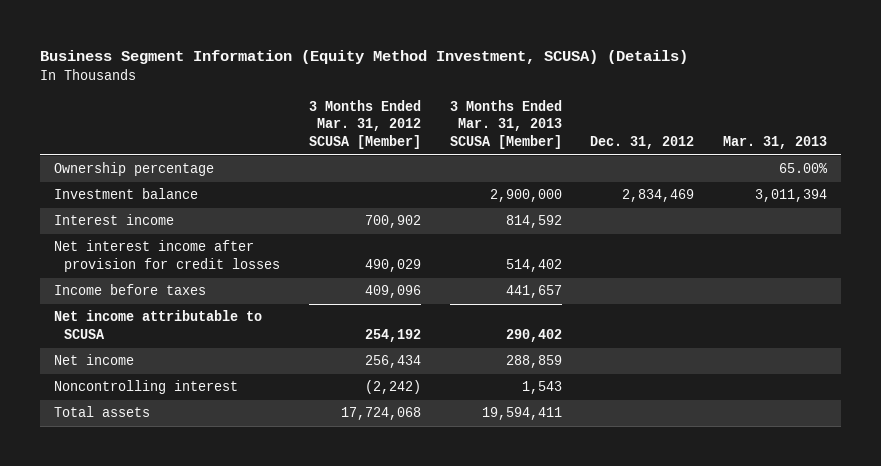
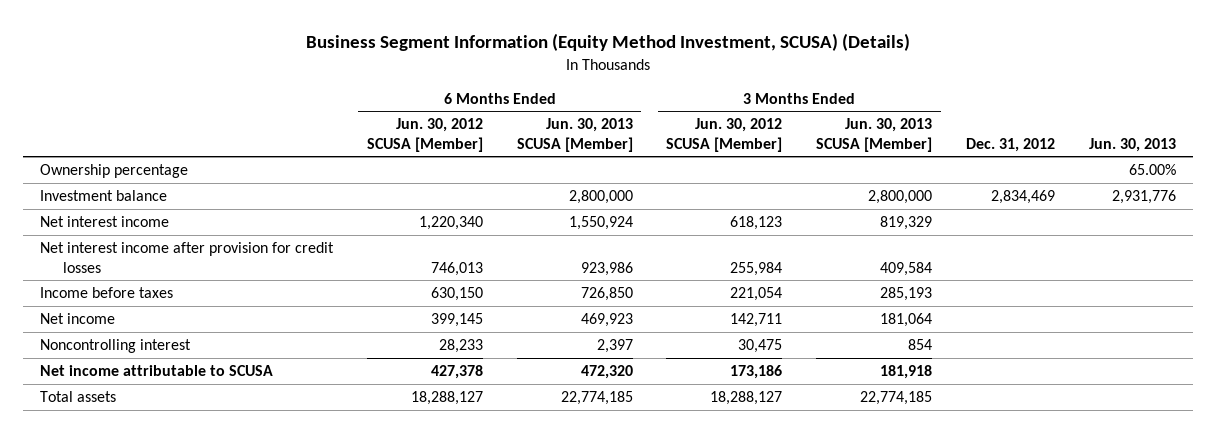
- | 3 Months Ended Mar. 31, 2012 SCUSA [Member] | 3 Months Ended Mar. 31, 2013 SCUSA [Member] | Dec. 31, 2012 | Mar. 31, 2013
+ | 6 Months Ended Jun. 30, 2012 SCUSA [Member] | 6 Months Ended Jun. 30, 2013 SCUSA [Member] | 3 Months Ended Jun. 30, 2012 SCUSA [Member] | 3 Months Ended Jun. 30, 2013 SCUSA [Member] | Dec. 31, 2012 | Jun. 30, 2013
- Interest income | 700,902 | 814,592 | |
+ Net interest income | 1,220,340 | 1,550,924 | 618,123 | 819,329 | |
moved down: Net income attributable to SCUSA | 427,378 | 472,320 | 173,186 | 181,918 | |

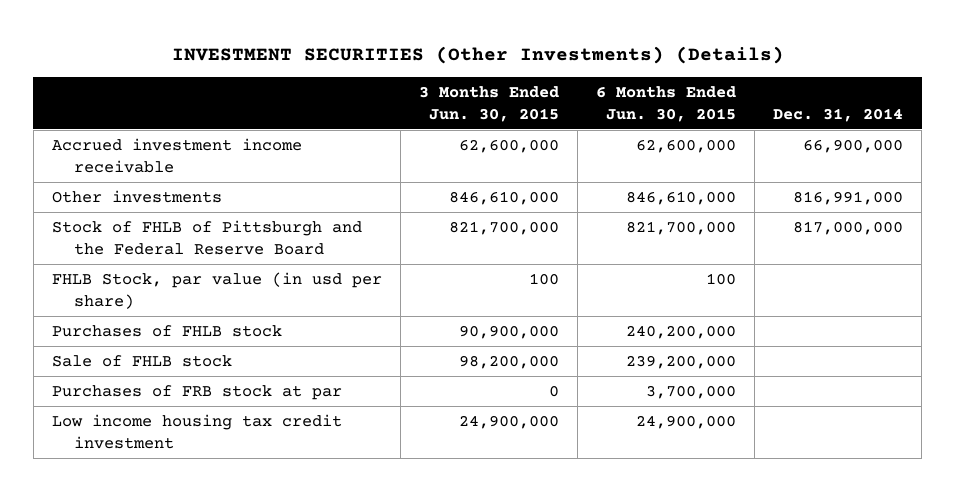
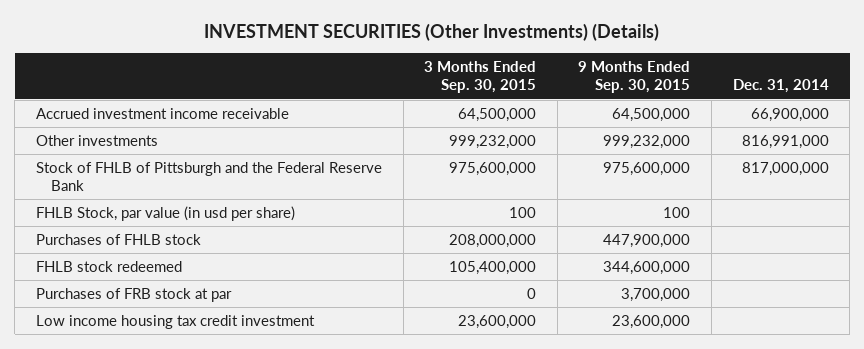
- | 3 Months Ended Jun. 30, 2015 | 6 Months Ended Jun. 30, 2015 | Dec. 31, 2014
+ | 3 Months Ended Sep. 30, 2015 | 9 Months Ended Sep. 30, 2015 | Dec. 31, 2014
- Stock of FHLB of Pittsburgh and the Federal Reserve Board | 821,700,000 | 821,700,000 | 817,000,000
+ Stock of FHLB of Pittsburgh and the Federal Reserve Bank | 975,600,000 | 975,600,000 | 817,000,000
- Sale of FHLB stock | 98,200,000 | 239,200,000 |
+ FHLB stock redeemed | 105,400,000 | 344,600,000 |

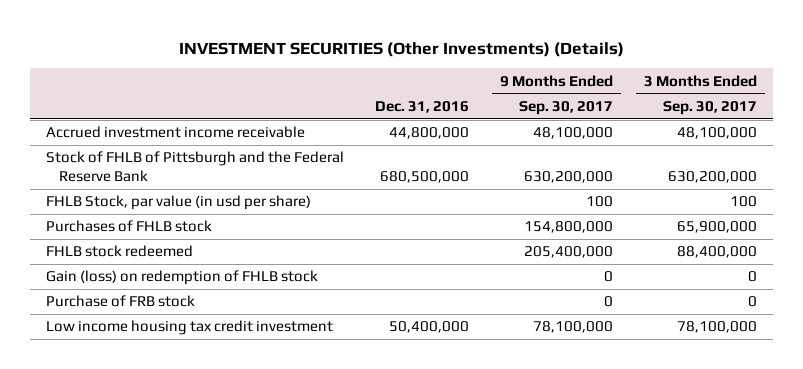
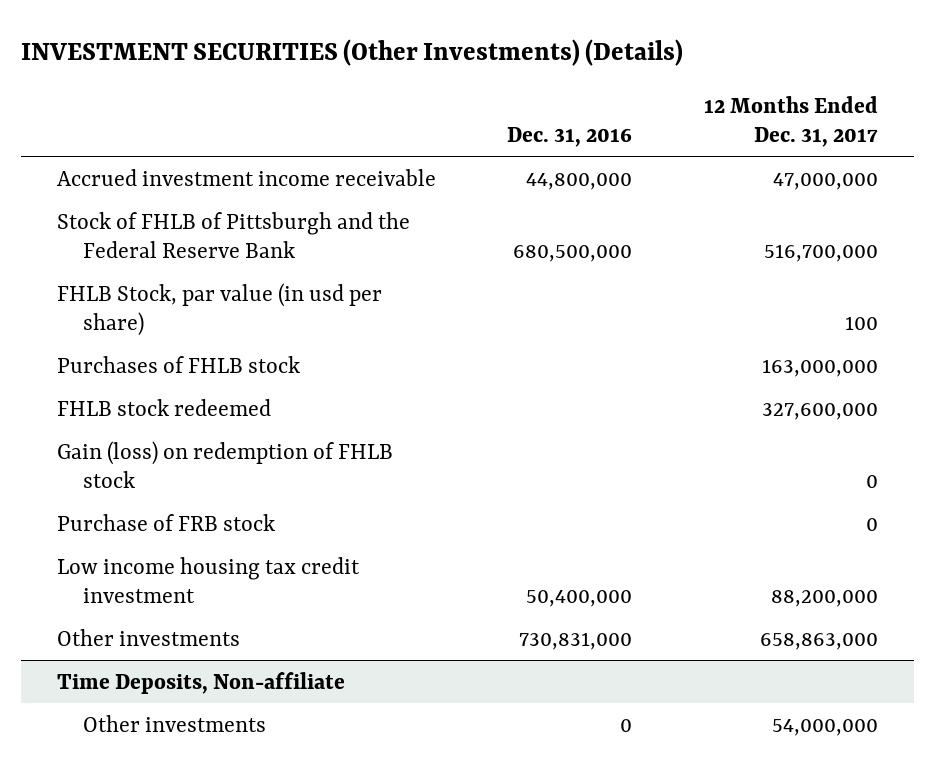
- | Dec. 31, 2016 | 9 Months Ended Sep. 30, 2017 | 3 Months Ended Sep. 30, 2017
+ | Dec. 31, 2016 | 12 Months Ended Dec. 31, 2017
+ Other investments | 730,831,000 | 658,863,000
+ Time Deposits, Non-affiliate
+ Other investments | 0 | 54,000,000

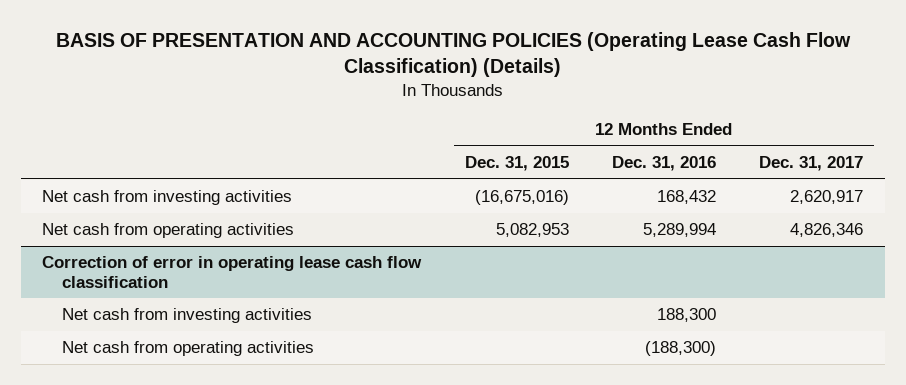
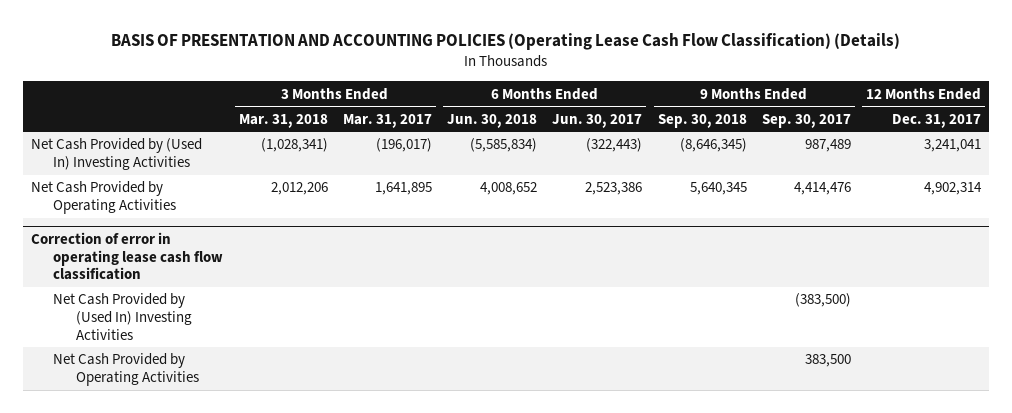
- | 12 Months Ended Dec. 31, 2015 | 12 Months Ended Dec. 31, 2016 | 12 Months Ended Dec. 31, 2017
+ | 3 Months Ended Mar. 31, 2018 | 3 Months Ended Mar. 31, 2017 | 6 Months Ended Jun. 30, 2018 | 6 Months Ended Jun. 30, 2017 | 9 Months Ended Sep. 30, 2018 | 9 Months Ended Sep. 30, 2017 | 12 Months Ended Dec. 31, 2017
- Net cash from investing activities | (16,675,016) | 168,432 | 2,620,917
- Net cash from operating activities | 5,082,953 | 5,289,994 | 4,826,346
+ Net Cash Provided by (Used In) Investing Activities | (1,028,341) | (196,017) | (5,585,834) | (322,443) | (8,646,345) | 987,489 | 3,241,041
+ Net Cash Provided by Operating Activities | 2,012,206 | 1,641,895 | 4,008,652 | 2,523,386 | 5,640,345 | 4,414,476 | 4,902,314
@ Correction of error in operating lease cash flow classification
- Net cash from investing activities | | 188,300 |
- Net cash from operating activities | | (188,300) |
+ Net Cash Provided by (Used In) Investing Activities | | | | | | (383,500) |
+ Net Cash Provided by Operating Activities | | | | | | 383,500 |

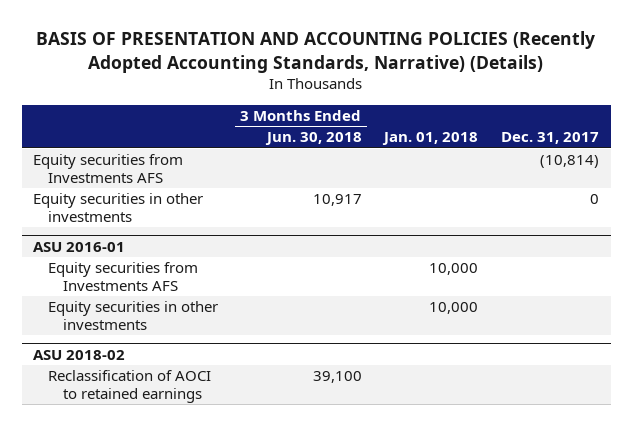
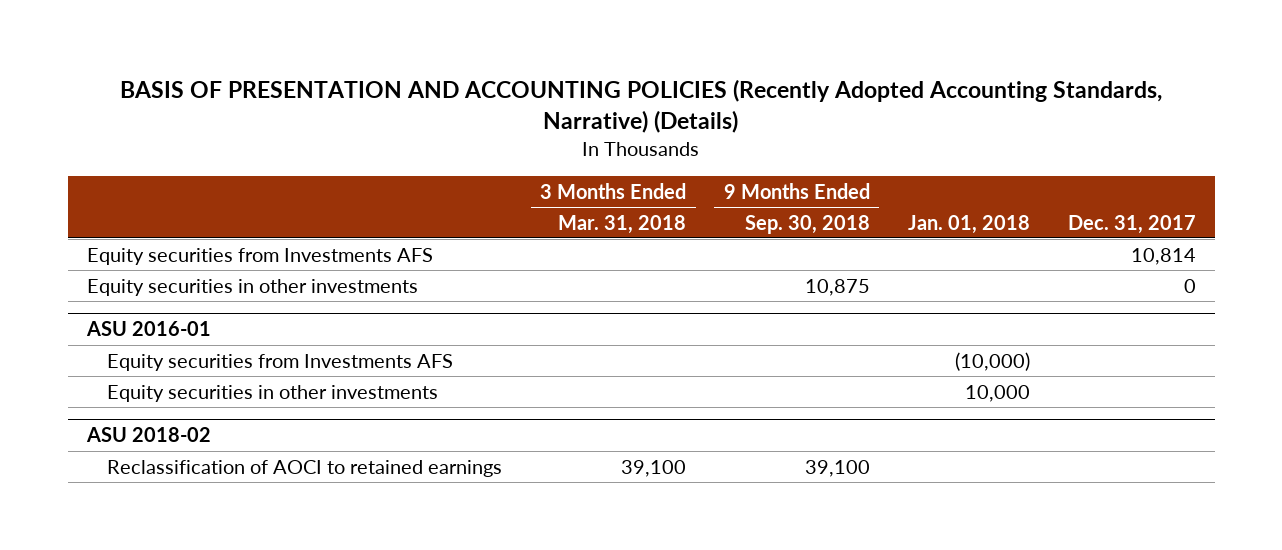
- | 3 Months Ended Jun. 30, 2018 | Jan. 01, 2018 | Dec. 31, 2017
+ | 3 Months Ended Mar. 31, 2018 | 9 Months Ended Sep. 30, 2018 | Jan. 01, 2018 | Dec. 31, 2017
- Equity securities from Investments AFS | | | (10,814)
+ Equity securities from Investments AFS | | | | 10,814
@ ASU 2016-01
- Equity securities from Investments AFS | | 10,000 |
+ Equity securities from Investments AFS | | | (10,000) |

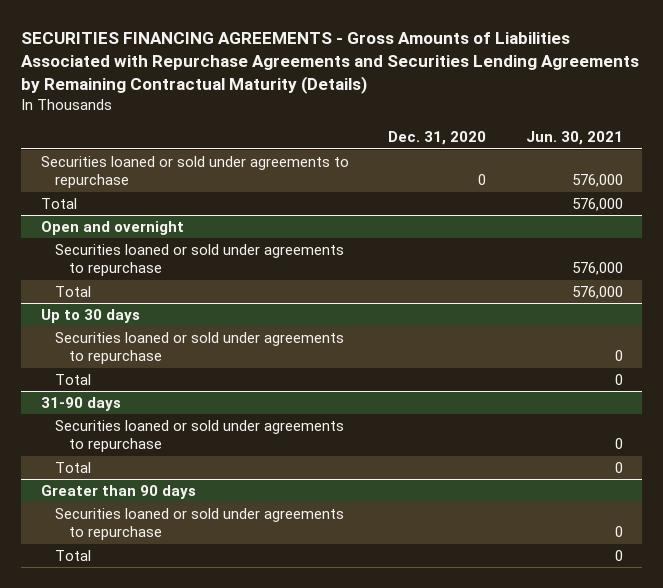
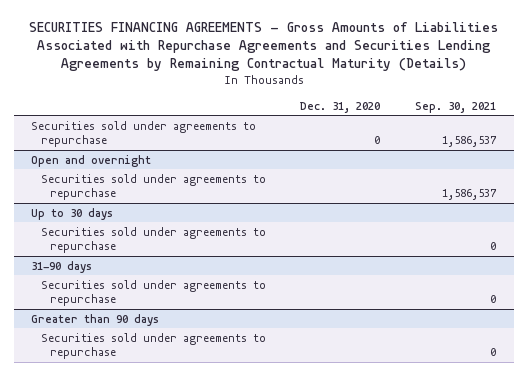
- | Dec. 31, 2020 | Jun. 30, 2021
+ | Dec. 31, 2020 | Sep. 30, 2021
- Securities loaned or sold under agreements to repurchase | 0 | 576,000
- Total | | 576,000
+ Securities sold under agreements to repurchase | 0 | 1,586,537
@ Open and overnight
- Securities loaned or sold under agreements to repurchase | | 576,000
- Total | | 576,000
+ Securities sold under agreements to repurchase | | 1,586,537
@ Up to 30 days
- Securities loaned or sold under agreements to repurchase | | 0
- Total | | 0
+ Securities sold under agreements to repurchase | | 0
@ 31-90 days
- Securities loaned or sold under agreements to repurchase | | 0
- Total | | 0
+ Securities sold under agreements to repurchase | | 0
@ Greater than 90 days
- Securities loaned or sold under agreements to repurchase | | 0
- Total | | 0
+ Securities sold under agreements to repurchase | | 0

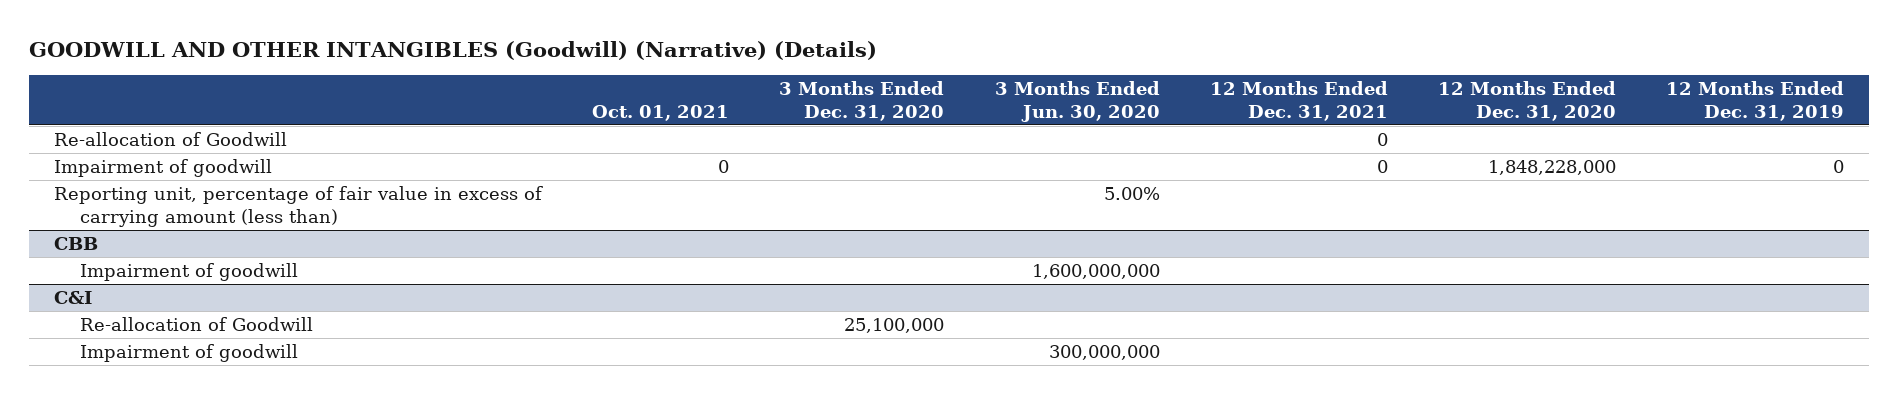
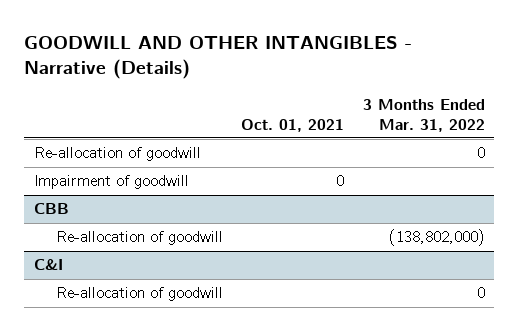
- GOODWILL AND OTHER INTANGIBLES (Goodwill) (Narrative) (Details)
+ GOODWILL AND OTHER INTANGIBLES - Narrative (Details)
- | Oct. 01, 2021 | 3 Months Ended Dec. 31, 2020 | 3 Months Ended Jun. 30, 2020 | 12 Months Ended Dec. 31, 2021 | 12 Months Ended Dec. 31, 2020 | 12 Months Ended Dec. 31, 2019
+ | Oct. 01, 2021 | 3 Months Ended Mar. 31, 2022
- Re-allocation of Goodwill | | | | 0 | |
+ Re-allocation of goodwill | | 0
- Reporting unit, percentage of fair value in excess of carrying amount (less than) | | | 5.00% | | |
@ CBB
- Impairment of goodwill | | | 1,600,000,000 | | |
+ Re-allocation of goodwill | | (138,802,000)
@ C&I
- Re-allocation of Goodwill | | 25,100,000 | | | |
- Impairment of goodwill | | | 300,000,000 | | |
+ Re-allocation of goodwill | | 0

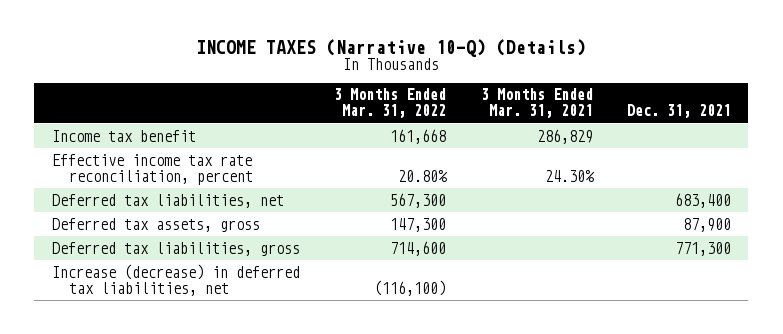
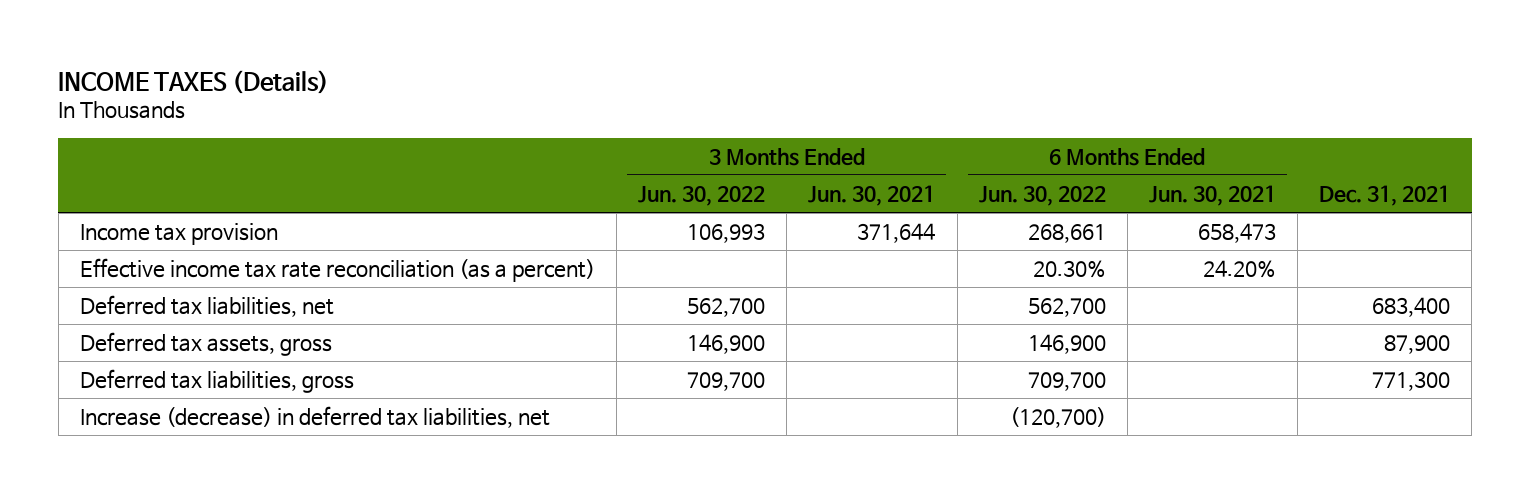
- INCOME TAXES (Narrative 10-Q) (Details)
+ INCOME TAXES (Details)
- | 3 Months Ended Mar. 31, 2022 | 3 Months Ended Mar. 31, 2021 | Dec. 31, 2021
+ | 3 Months Ended Jun. 30, 2022 | 3 Months Ended Jun. 30, 2021 | 6 Months Ended Jun. 30, 2022 | 6 Months Ended Jun. 30, 2021 | Dec. 31, 2021
- Income tax benefit | 161,668 | 286,829 |
- Effective income tax rate reconciliation, percent | 20.80% | 24.30% |
+ Income tax provision | 106,993 | 371,644 | 268,661 | 658,473 |
+ Effective income tax rate reconciliation (as a percent) | | | 20.30% | 24.20% |

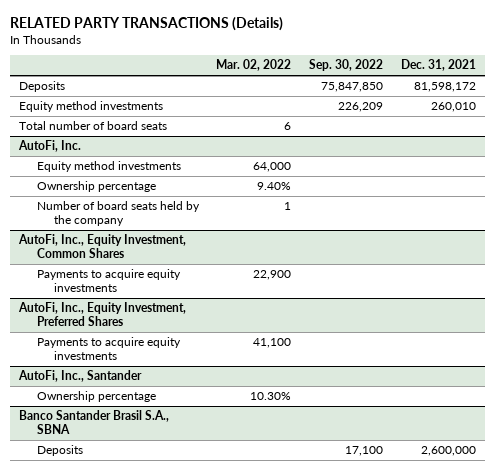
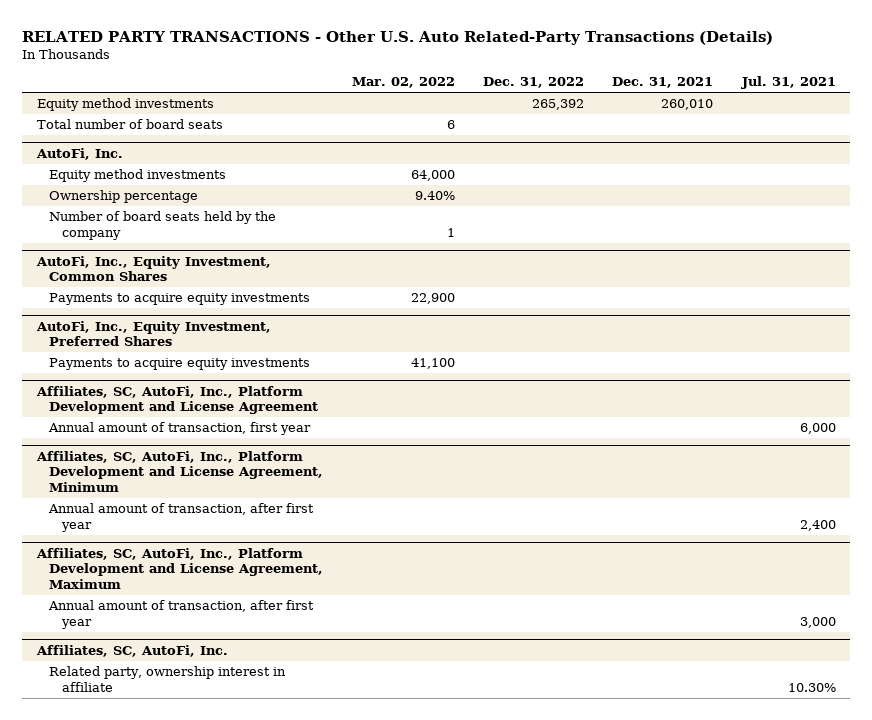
- RELATED PARTY TRANSACTIONS (Details)
+ RELATED PARTY TRANSACTIONS - Other U.S. Auto Related-Party Transactions (Details)
- | Mar. 02, 2022 | Sep. 30, 2022 | Dec. 31, 2021
+ | Mar. 02, 2022 | Dec. 31, 2022 | Dec. 31, 2021 | Jul. 31, 2021
- Deposits | | 75,847,850 | 81,598,172
- AutoFi, Inc., Santander
- Ownership percentage | 10.30% | |
- Banco Santander Brasil S.A., SBNA
- Deposits | | 17,100 | 2,600,000
+ Affiliates, SC, AutoFi, Inc., Platform Development and License Agreement
+ Annual amount of transaction, first year | | | | 6,000
+ Affiliates, SC, AutoFi, Inc., Platform Development and License Agreement, Minimum
+ Annual amount of transaction, after first year | | | | 2,400
+ Affiliates, SC, AutoFi, Inc., Platform Development and License Agreement, Maximum
+ Annual amount of transaction, after first year | | | | 3,000
+ Affiliates, SC, AutoFi, Inc.
+ Related party, ownership interest in affiliate | | | | 10.30%

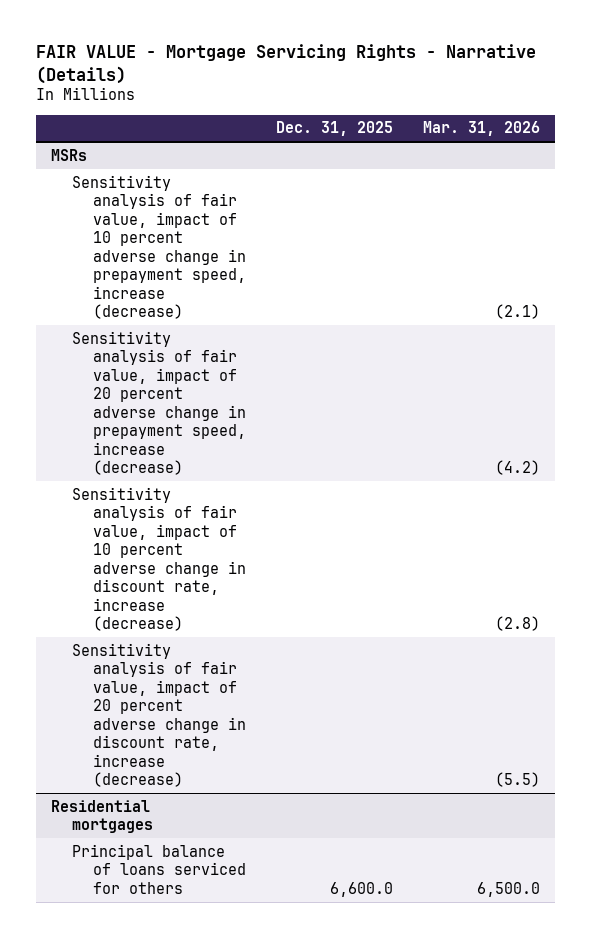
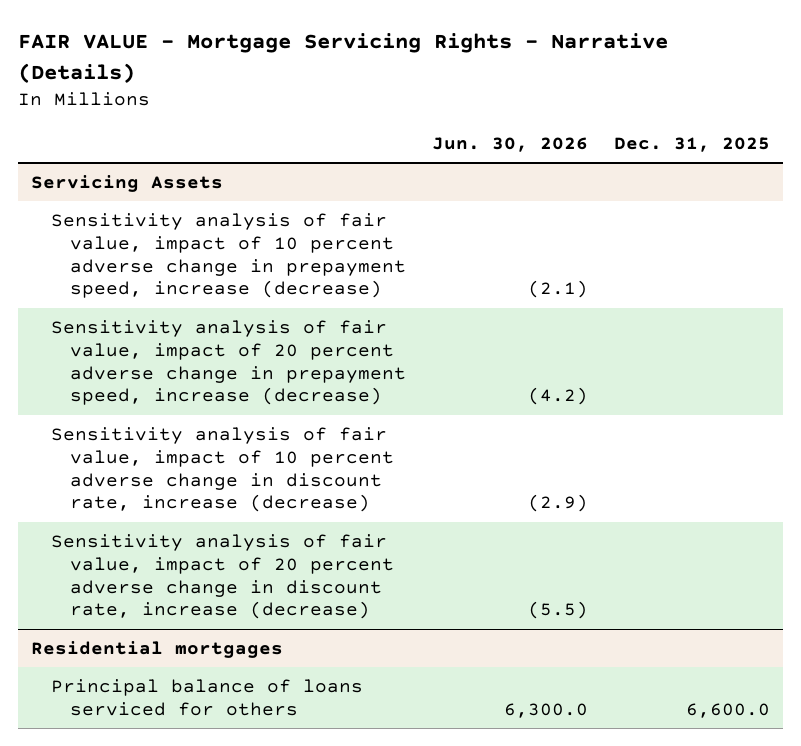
- | Dec. 31, 2025 | Mar. 31, 2026
+ | Jun. 30, 2026 | Dec. 31, 2025
- MSRs
+ Servicing Assets

